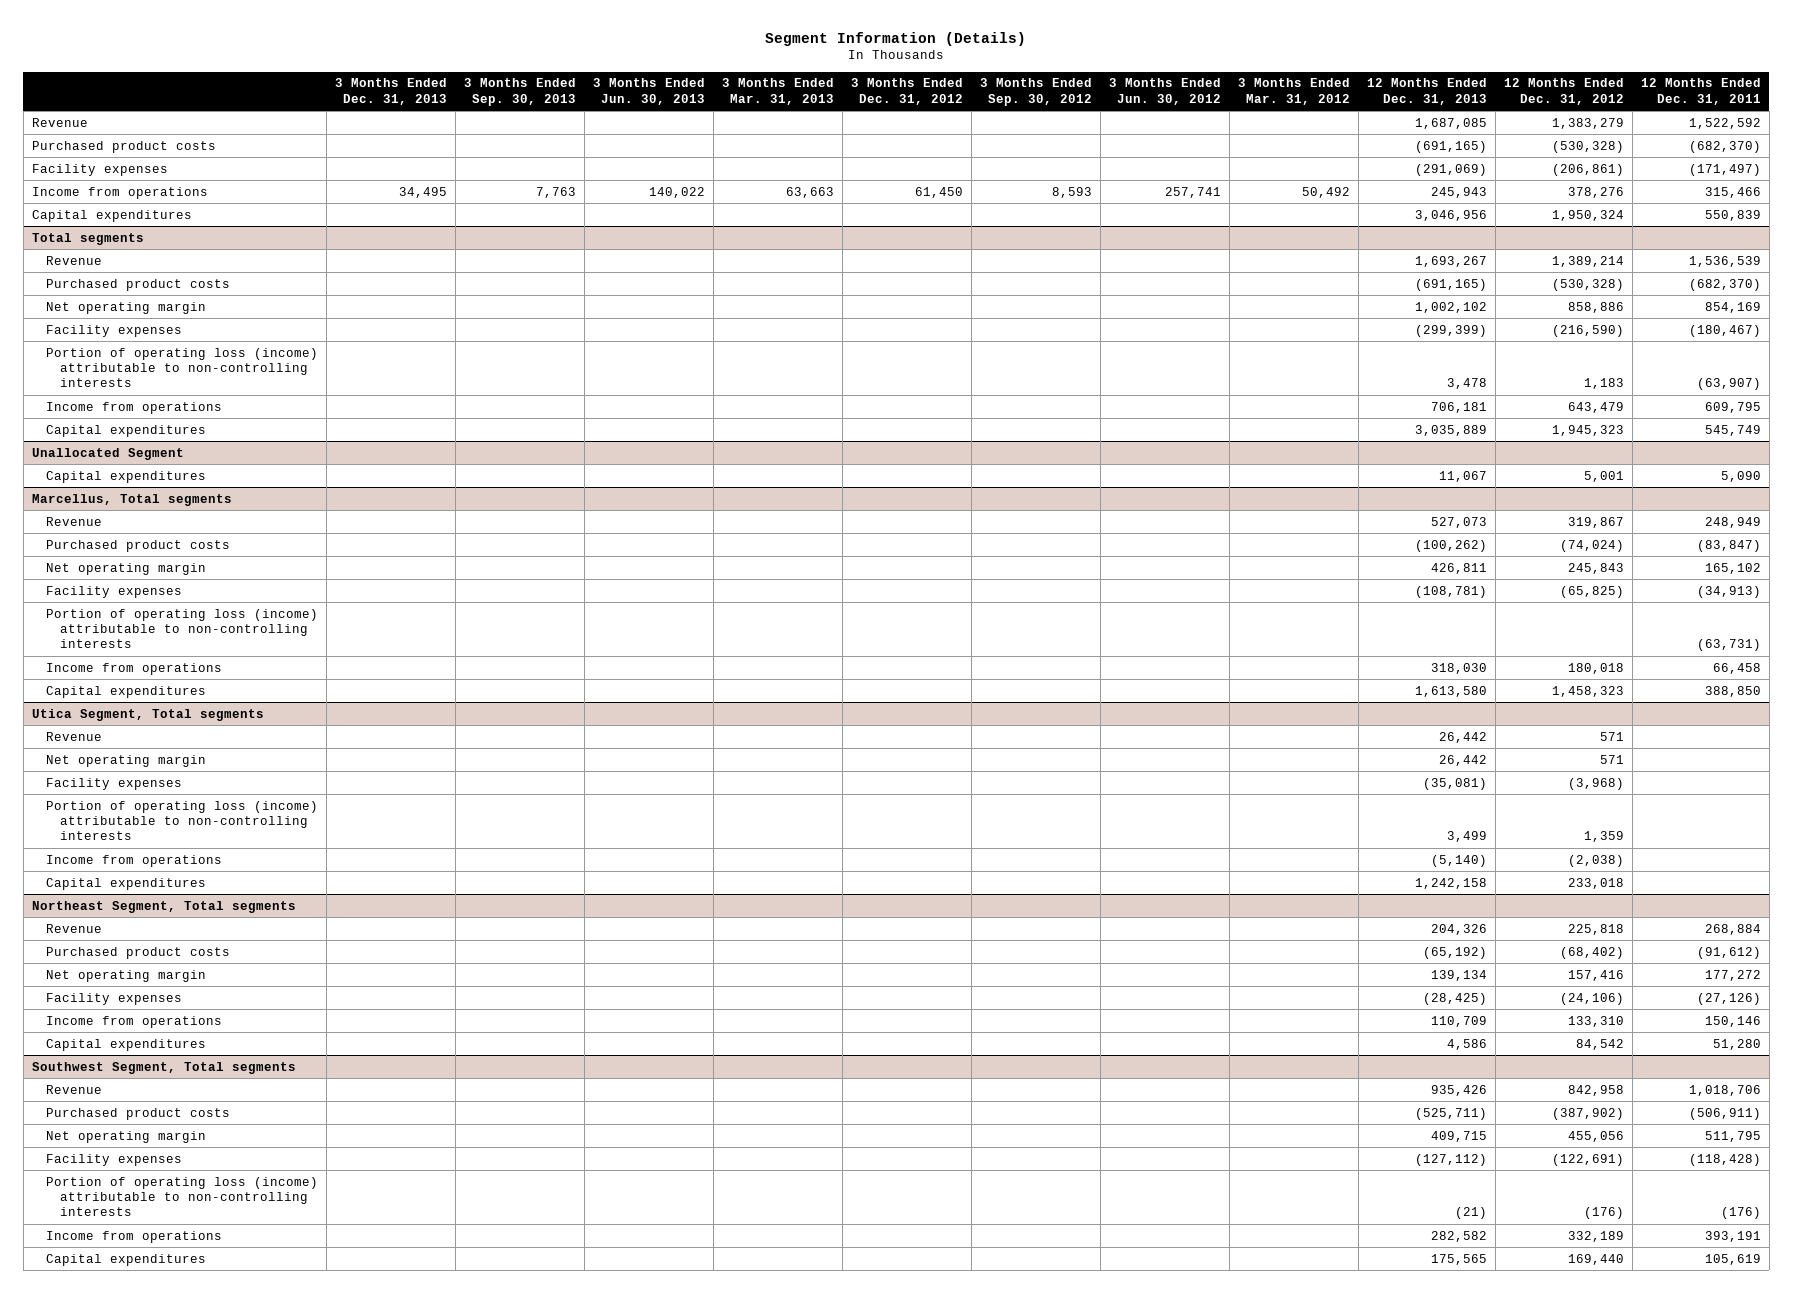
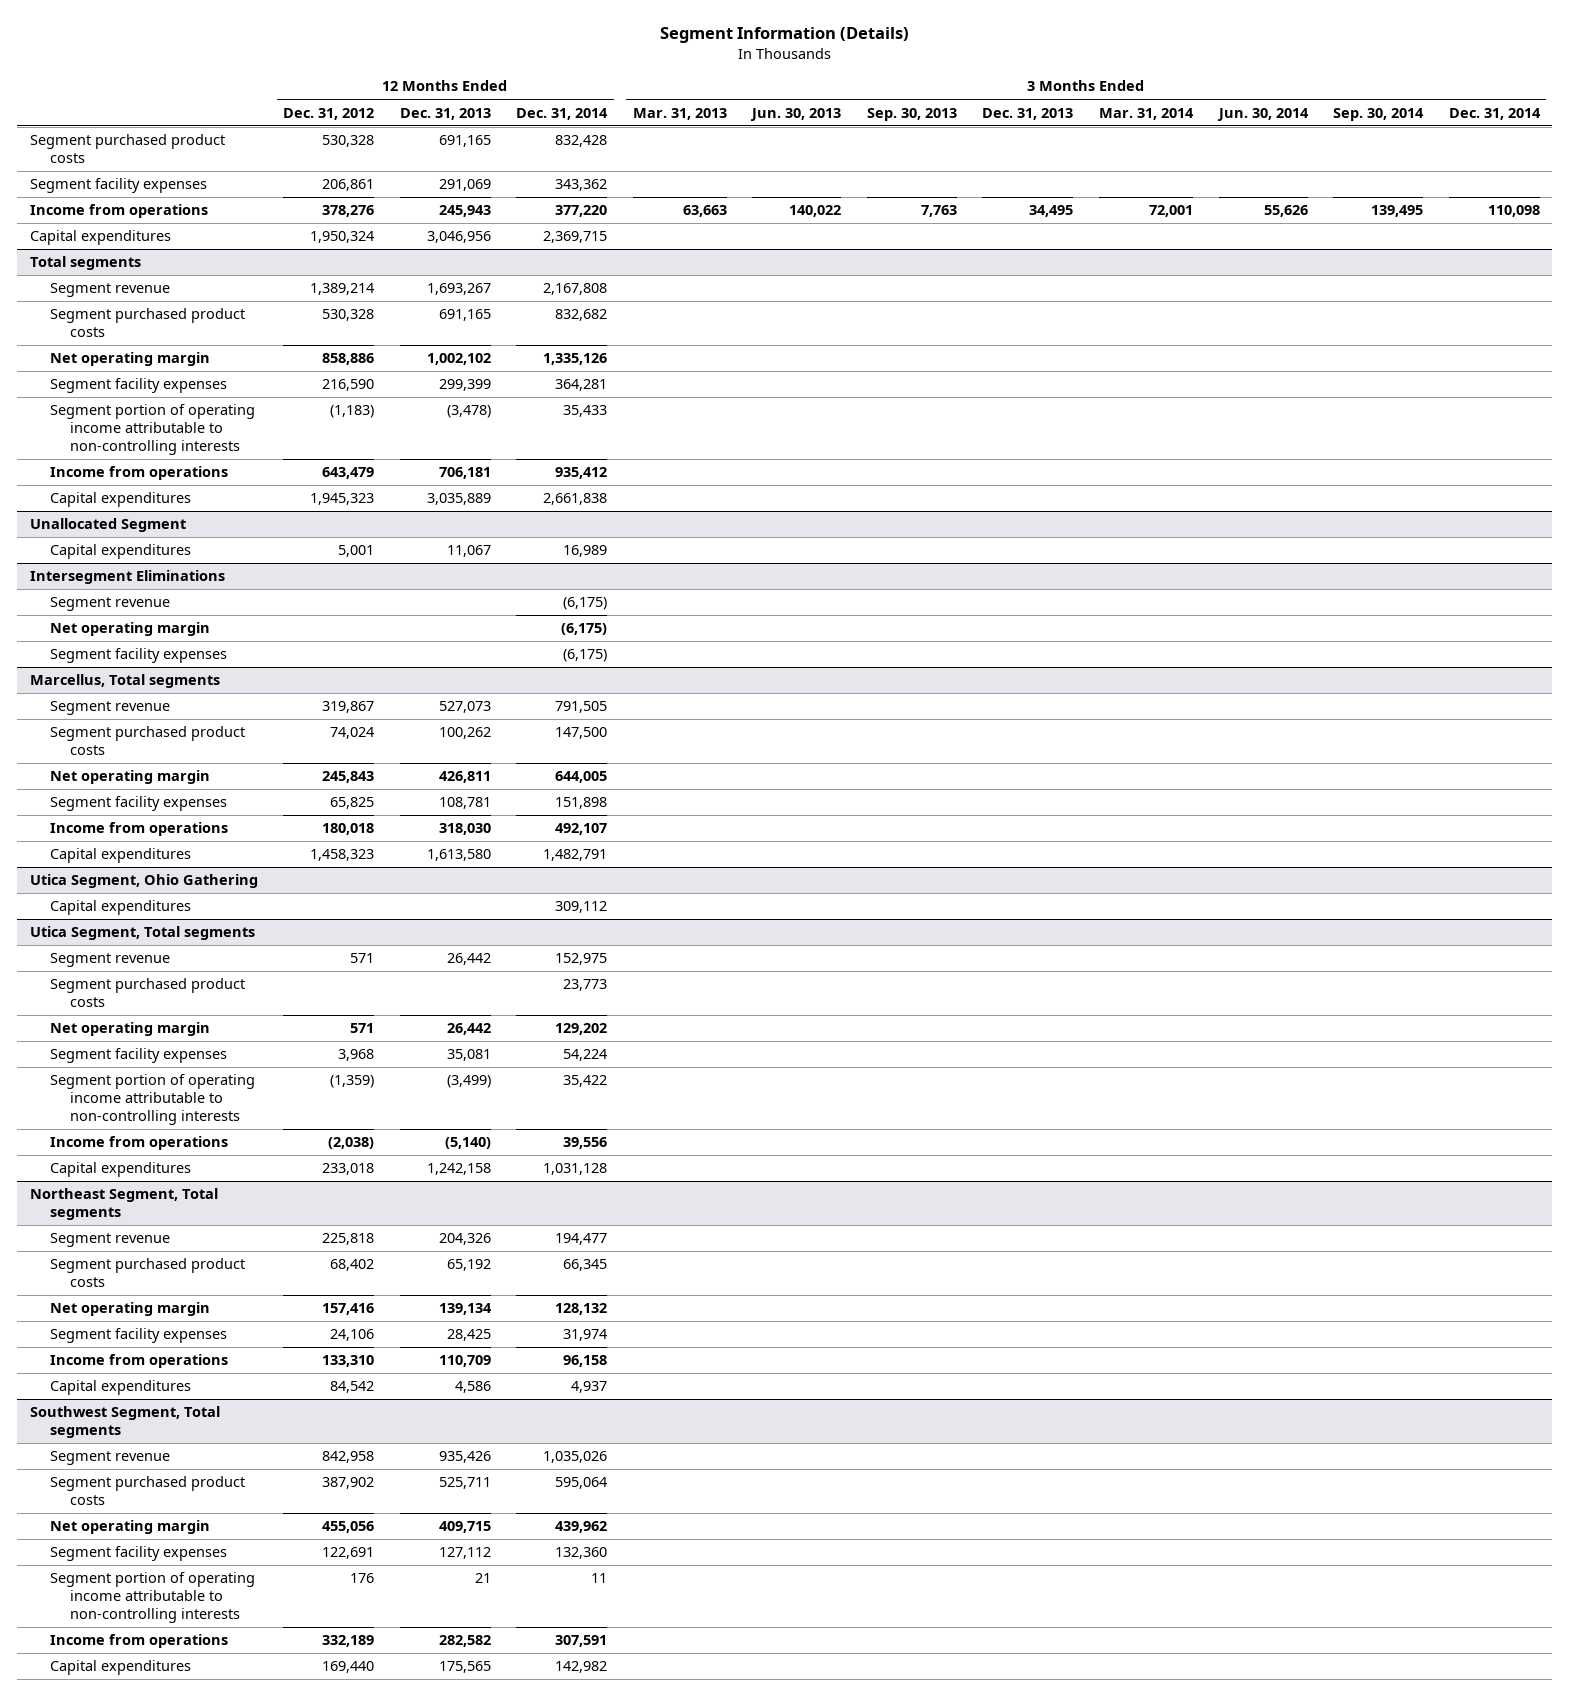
- | 3 Months Ended Dec. 31, 2013 | 3 Months Ended Sep. 30, 2013 | 3 Months Ended Jun. 30, 2013 | 3 Months Ended Mar. 31, 2013 | 3 Months Ended Dec. 31, 2012 | 3 Months Ended Sep. 30, 2012 | 3 Months Ended Jun. 30, 2012 | 3 Months Ended Mar. 31, 2012 | 12 Months Ended Dec. 31, 2013 | 12 Months Ended Dec. 31, 2012 | 12 Months Ended Dec. 31, 2011
+ | 12 Months Ended Dec. 31, 2012 | 12 Months Ended Dec. 31, 2013 | 12 Months Ended Dec. 31, 2014 | 3 Months Ended Mar. 31, 2013 | 3 Months Ended Jun. 30, 2013 | 3 Months Ended Sep. 30, 2013 | 3 Months Ended Dec. 31, 2013 | 3 Months Ended Mar. 31, 2014 | 3 Months Ended Jun. 30, 2014 | 3 Months Ended Sep. 30, 2014 | 3 Months Ended Dec. 31, 2014
- Revenue | | | | | | | | | 1,687,085 | 1,383,279 | 1,522,592
- Purchased product costs | | | | | | | | | (691,165) | (530,328) | (682,370)
- Facility expenses | | | | | | | | | (291,069) | (206,861) | (171,497)
+ Segment purchased product costs | 530,328 | 691,165 | 832,428 | | | | | | | |
+ Segment facility expenses | 206,861 | 291,069 | 343,362 | | | | | | | |
@ Total segments
- Revenue | | | | | | | | | 1,693,267 | 1,389,214 | 1,536,539
- Purchased product costs | | | | | | | | | (691,165) | (530,328) | (682,370)
+ Segment revenue | 1,389,214 | 1,693,267 | 2,167,808 | | | | | | | |
+ Segment purchased product costs | 530,328 | 691,165 | 832,682 | | | | | | | |
- Facility expenses | | | | | | | | | (299,399) | (216,590) | (180,467)
- Portion of operating loss (income) attributable to non-controlling interests | | | | | | | | | 3,478 | 1,183 | (63,907)
+ Segment facility expenses | 216,590 | 299,399 | 364,281 | | | | | | | |
+ Segment portion of operating income attributable to non-controlling interests | (1,183) | (3,478) | 35,433 | | | | | | | |
+ Intersegment Eliminations
+ Segment revenue | | | (6,175) | | | | | | | |
+ Net operating margin | | | (6,175) | | | | | | | |
+ Segment facility expenses | | | (6,175) | | | | | | | |
@ Marcellus, Total segments
- Revenue | | | | | | | | | 527,073 | 319,867 | 248,949
- Purchased product costs | | | | | | | | | (100,262) | (74,024) | (83,847)
+ Segment revenue | 319,867 | 527,073 | 791,505 | | | | | | | |
+ Segment purchased product costs | 74,024 | 100,262 | 147,500 | | | | | | | |
- Facility expenses | | | | | | | | | (108,781) | (65,825) | (34,913)
- Portion of operating loss (income) attributable to non-controlling interests | | | | | | | | | | | (63,731)
+ Segment facility expenses | 65,825 | 108,781 | 151,898 | | | | | | | |
+ Utica Segment, Ohio Gathering
+ Capital expenditures | | | 309,112 | | | | | | | |
@ Utica Segment, Total segments
- Revenue | | | | | | | | | 26,442 | 571 |
+ Segment revenue | 571 | 26,442 | 152,975 | | | | | | | |
+ Segment purchased product costs | | | 23,773 | | | | | | | |
- Facility expenses | | | | | | | | | (35,081) | (3,968) |
- Portion of operating loss (income) attributable to non-controlling interests | | | | | | | | | 3,499 | 1,359 |
+ Segment facility expenses | 3,968 | 35,081 | 54,224 | | | | | | | |
+ Segment portion of operating income attributable to non-controlling interests | (1,359) | (3,499) | 35,422 | | | | | | | |
@ Northeast Segment, Total segments
- Revenue | | | | | | | | | 204,326 | 225,818 | 268,884
- Purchased product costs | | | | | | | | | (65,192) | (68,402) | (91,612)
+ Segment revenue | 225,818 | 204,326 | 194,477 | | | | | | | |
+ Segment purchased product costs | 68,402 | 65,192 | 66,345 | | | | | | | |
- Facility expenses | | | | | | | | | (28,425) | (24,106) | (27,126)
+ Segment facility expenses | 24,106 | 28,425 | 31,974 | | | | | | | |
@ Southwest Segment, Total segments
- Revenue | | | | | | | | | 935,426 | 842,958 | 1,018,706
- Purchased product costs | | | | | | | | | (525,711) | (387,902) | (506,911)
+ Segment revenue | 842,958 | 935,426 | 1,035,026 | | | | | | | |
+ Segment purchased product costs | 387,902 | 525,711 | 595,064 | | | | | | | |
- Facility expenses | | | | | | | | | (127,112) | (122,691) | (118,428)
- Portion of operating loss (income) attributable to non-controlling interests | | | | | | | | | (21) | (176) | (176)
+ Segment facility expenses | 122,691 | 127,112 | 132,360 | | | | | | | |
+ Segment portion of operating income attributable to non-controlling interests | 176 | 21 | 11 | | | | | | | |

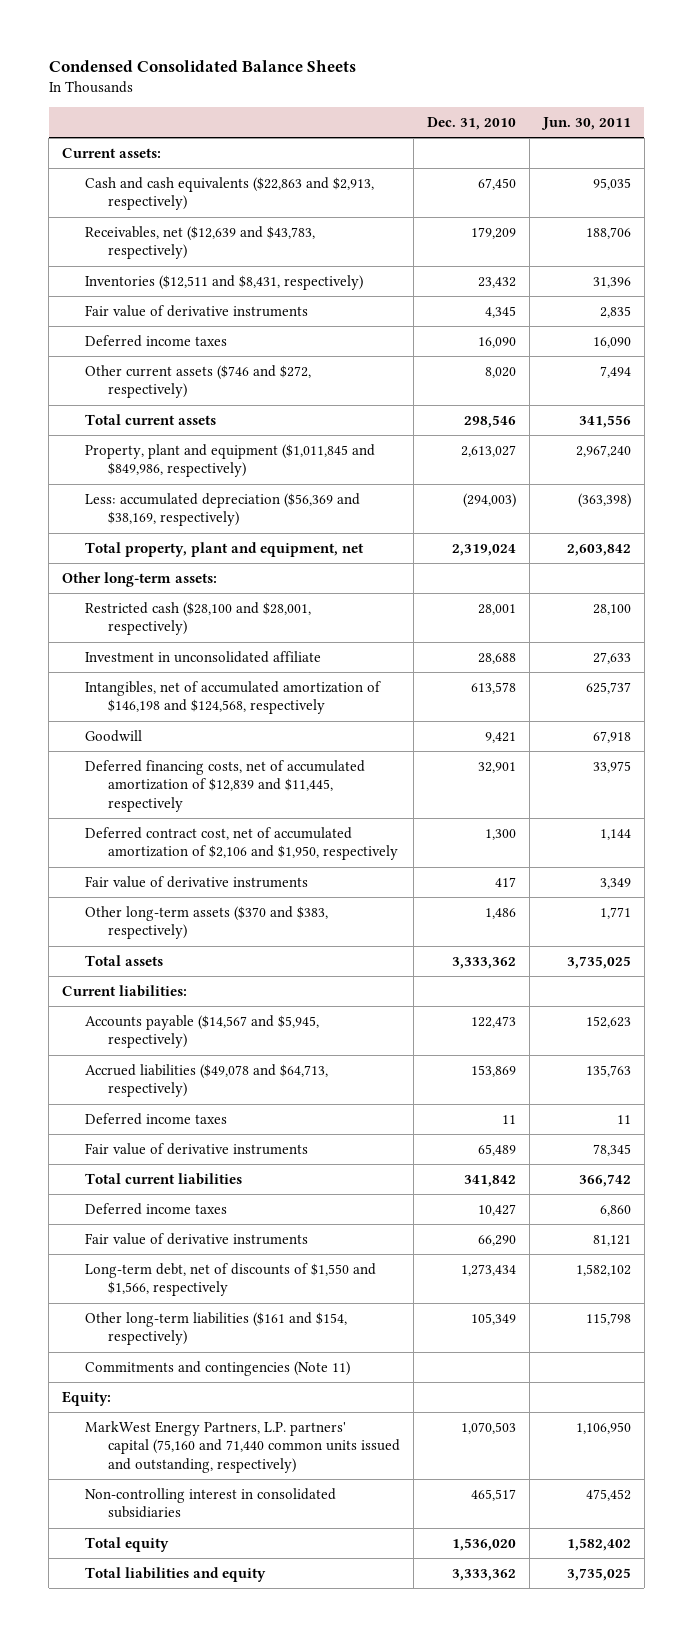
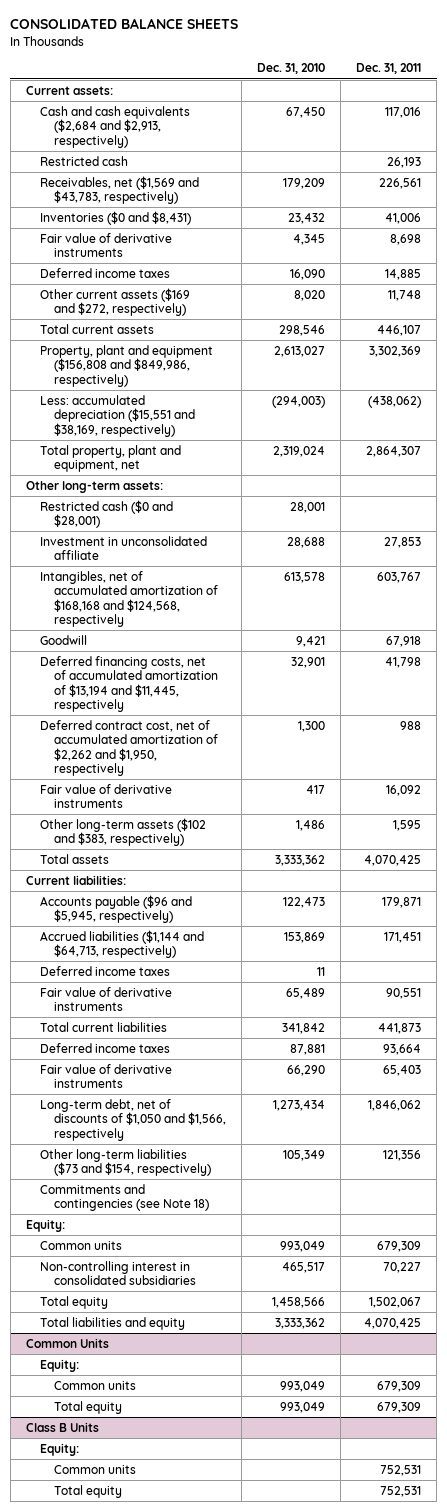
- Condensed Consolidated Balance Sheets
+ CONSOLIDATED BALANCE SHEETS
- | Dec. 31, 2010 | Jun. 30, 2011
+ | Dec. 31, 2010 | Dec. 31, 2011
- Cash and cash equivalents ($22,863 and $2,913, respectively) | 67,450 | 95,035
- Receivables, net ($12,639 and $43,783, respectively) | 179,209 | 188,706
- Inventories ($12,511 and $8,431, respectively) | 23,432 | 31,396
+ Cash and cash equivalents ($2,684 and $2,913, respectively) | 67,450 | 117,016
+ Restricted cash | | 26,193
+ Receivables, net ($1,569 and $43,783, respectively) | 179,209 | 226,561
+ Inventories ($0 and $8,431) | 23,432 | 41,006
- Other current assets ($746 and $272, respectively) | 8,020 | 7,494
+ Other current assets ($169 and $272, respectively) | 8,020 | 11,748
- Property, plant and equipment ($1,011,845 and $849,986, respectively) | 2,613,027 | 2,967,240
- Less: accumulated depreciation ($56,369 and $38,169, respectively) | (294,003) | (363,398)
+ Property, plant and equipment ($156,808 and $849,986, respectively) | 2,613,027 | 3,302,369
+ Less: accumulated depreciation ($15,551 and $38,169, respectively) | (294,003) | (438,062)
- Restricted cash ($28,100 and $28,001, respectively) | 28,001 | 28,100
+ Restricted cash ($0 and $28,001) | 28,001 |
- Intangibles, net of accumulated amortization of $146,198 and $124,568, respectively | 613,578 | 625,737
+ Intangibles, net of accumulated amortization of $168,168 and $124,568, respectively | 613,578 | 603,767
- Deferred financing costs, net of accumulated amortization of $12,839 and $11,445, respectively | 32,901 | 33,975
- Deferred contract cost, net of accumulated amortization of $2,106 and $1,950, respectively | 1,300 | 1,144
+ Deferred financing costs, net of accumulated amortization of $13,194 and $11,445, respectively | 32,901 | 41,798
+ Deferred contract cost, net of accumulated amortization of $2,262 and $1,950, respectively | 1,300 | 988
- Other long-term assets ($370 and $383, respectively) | 1,486 | 1,771
+ Other long-term assets ($102 and $383, respectively) | 1,486 | 1,595
- Accounts payable ($14,567 and $5,945, respectively) | 122,473 | 152,623
- Accrued liabilities ($49,078 and $64,713, respectively) | 153,869 | 135,763
+ Accounts payable ($96 and $5,945, respectively) | 122,473 | 179,871
+ Accrued liabilities ($1,144 and $64,713, respectively) | 153,869 | 171,451
- Deferred income taxes | 10,427 | 6,860
+ Deferred income taxes | 87,881 | 93,664
- Long-term debt, net of discounts of $1,550 and $1,566, respectively | 1,273,434 | 1,582,102
- Other long-term liabilities ($161 and $154, respectively) | 105,349 | 115,798
- Commitments and contingencies (Note 11)
+ Long-term debt, net of discounts of $1,050 and $1,566, respectively | 1,273,434 | 1,846,062
+ Other long-term liabilities ($73 and $154, respectively) | 105,349 | 121,356
+ Commitments and contingencies (see Note 18)
- MarkWest Energy Partners, L.P. partners' capital (75,160 and 71,440 common units issued and outstanding, respectively) | 1,070,503 | 1,106,950
+ Common units | 993,049 | 679,309
- Total equity | 1,536,020 | 1,582,402
+ Total equity | 1,458,566 | 1,502,067
+ Common Units
+ Equity:
+ Common units | 993,049 | 679,309
+ Total equity | 993,049 | 679,309
+ Class B Units
+ Equity:
+ Common units | | 752,531
+ Total equity | | 752,531

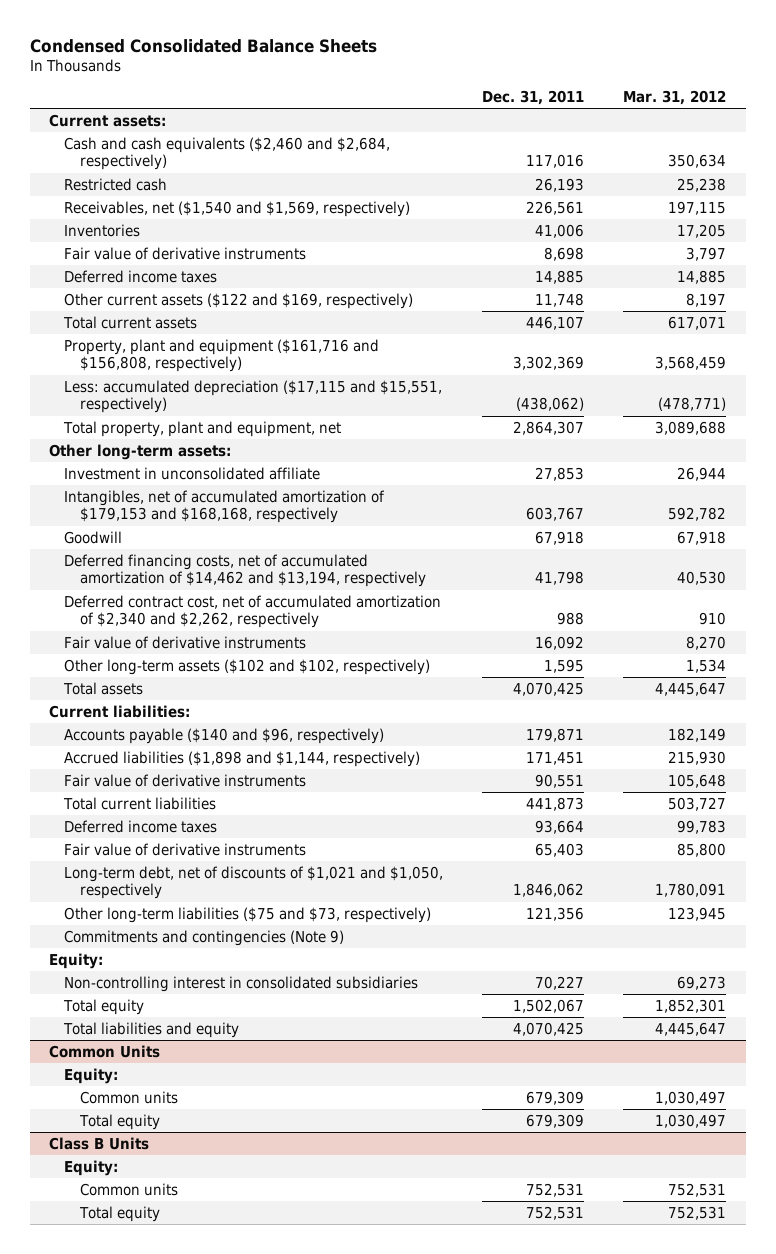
- CONSOLIDATED BALANCE SHEETS
+ Condensed Consolidated Balance Sheets
- | Dec. 31, 2010 | Dec. 31, 2011
+ | Dec. 31, 2011 | Mar. 31, 2012
- Cash and cash equivalents ($2,684 and $2,913, respectively) | 67,450 | 117,016
+ Cash and cash equivalents ($2,460 and $2,684, respectively) | 117,016 | 350,634
- Receivables, net ($1,569 and $43,783, respectively) | 179,209 | 226,561
- Inventories ($0 and $8,431) | 23,432 | 41,006
+ Receivables, net ($1,540 and $1,569, respectively) | 226,561 | 197,115
+ Inventories | 41,006 | 17,205
- Other current assets ($169 and $272, respectively) | 8,020 | 11,748
+ Other current assets ($122 and $169, respectively) | 11,748 | 8,197
- Property, plant and equipment ($156,808 and $849,986, respectively) | 2,613,027 | 3,302,369
- Less: accumulated depreciation ($15,551 and $38,169, respectively) | (294,003) | (438,062)
+ Property, plant and equipment ($161,716 and $156,808, respectively) | 3,302,369 | 3,568,459
+ Less: accumulated depreciation ($17,115 and $15,551, respectively) | (438,062) | (478,771)
- Restricted cash ($0 and $28,001) | 28,001 |
- Intangibles, net of accumulated amortization of $168,168 and $124,568, respectively | 613,578 | 603,767
+ Intangibles, net of accumulated amortization of $179,153 and $168,168, respectively | 603,767 | 592,782
- Deferred financing costs, net of accumulated amortization of $13,194 and $11,445, respectively | 32,901 | 41,798
- Deferred contract cost, net of accumulated amortization of $2,262 and $1,950, respectively | 1,300 | 988
+ Deferred financing costs, net of accumulated amortization of $14,462 and $13,194, respectively | 41,798 | 40,530
+ Deferred contract cost, net of accumulated amortization of $2,340 and $2,262, respectively | 988 | 910
- Other long-term assets ($102 and $383, respectively) | 1,486 | 1,595
+ Other long-term assets ($102 and $102, respectively) | 1,595 | 1,534
- Accounts payable ($96 and $5,945, respectively) | 122,473 | 179,871
- Accrued liabilities ($1,144 and $64,713, respectively) | 153,869 | 171,451
- Deferred income taxes | 11 |
+ Accounts payable ($140 and $96, respectively) | 179,871 | 182,149
+ Accrued liabilities ($1,898 and $1,144, respectively) | 171,451 | 215,930
- Long-term debt, net of discounts of $1,050 and $1,566, respectively | 1,273,434 | 1,846,062
- Other long-term liabilities ($73 and $154, respectively) | 105,349 | 121,356
- Commitments and contingencies (see Note 18)
+ Long-term debt, net of discounts of $1,021 and $1,050, respectively | 1,846,062 | 1,780,091
+ Other long-term liabilities ($75 and $73, respectively) | 121,356 | 123,945
+ Commitments and contingencies (Note 9)
- Common units | 993,049 | 679,309

